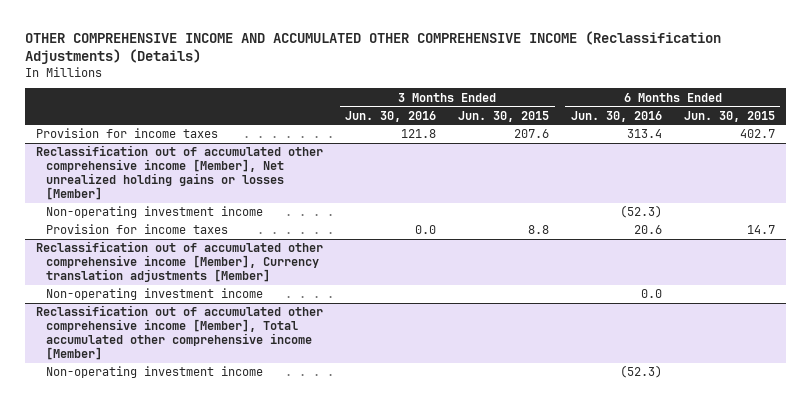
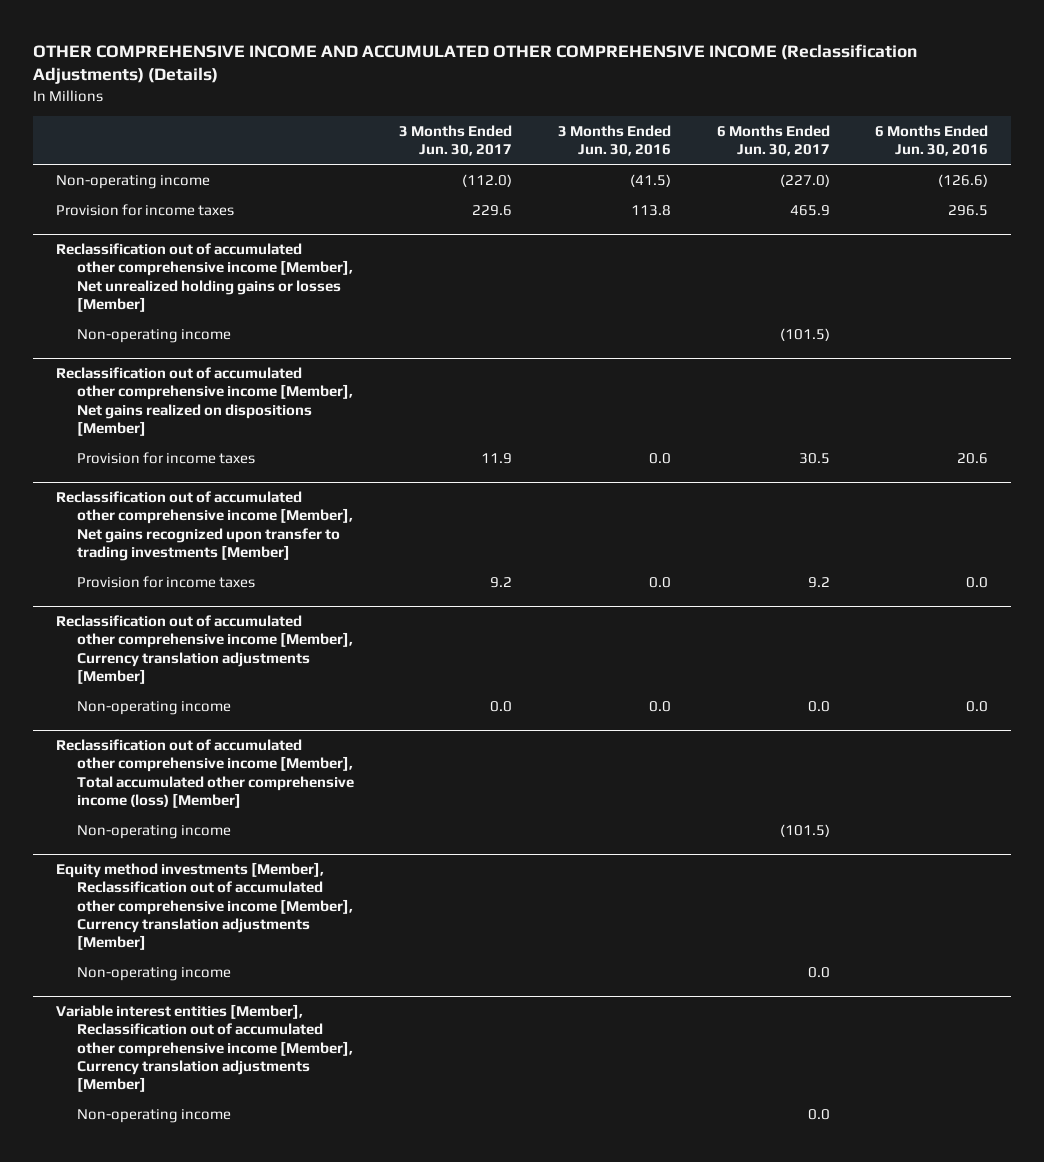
- | 3 Months Ended Jun. 30, 2016 | 3 Months Ended Jun. 30, 2015 | 6 Months Ended Jun. 30, 2016 | 6 Months Ended Jun. 30, 2015
+ | 3 Months Ended Jun. 30, 2017 | 3 Months Ended Jun. 30, 2016 | 6 Months Ended Jun. 30, 2017 | 6 Months Ended Jun. 30, 2016
- Provision for income taxes | 121.8 | 207.6 | 313.4 | 402.7
+ Non-operating income | (112.0) | (41.5) | (227.0) | (126.6)
+ Provision for income taxes | 229.6 | 113.8 | 465.9 | 296.5
@ Reclassification out of accumulated other comprehensive income [Member], Net unrealized holding gains or losses [Member]
- Non-operating investment income | | | (52.3) |
- Provision for income taxes | 0.0 | 8.8 | 20.6 | 14.7
+ Non-operating income | | | (101.5) |
+ Reclassification out of accumulated other comprehensive income [Member], Net gains realized on dispositions [Member]
+ Provision for income taxes | 11.9 | 0.0 | 30.5 | 20.6
+ Reclassification out of accumulated other comprehensive income [Member], Net gains recognized upon transfer to trading investments [Member]
+ Provision for income taxes | 9.2 | 0.0 | 9.2 | 0.0
@ Reclassification out of accumulated other comprehensive income [Member], Currency translation adjustments [Member]
- Non-operating investment income | | | 0.0 |
- Reclassification out of accumulated other comprehensive income [Member], Total accumulated other comprehensive income [Member]
- Non-operating investment income | | | (52.3) |
@ Reclassification out of accumulated other comprehensive income [Member], Currency translation adjustments [Member]
+ Non-operating income | 0.0 | 0.0 | 0.0 | 0.0
+ Reclassification out of accumulated other comprehensive income [Member], Total accumulated other comprehensive income (loss) [Member]
+ Non-operating income | | | (101.5) |
+ Equity method investments [Member], Reclassification out of accumulated other comprehensive income [Member], Currency translation adjustments [Member]
+ Non-operating income | | | 0.0 |
+ Variable interest entities [Member], Reclassification out of accumulated other comprehensive income [Member], Currency translation adjustments [Member]
+ Non-operating income | | | 0.0 |

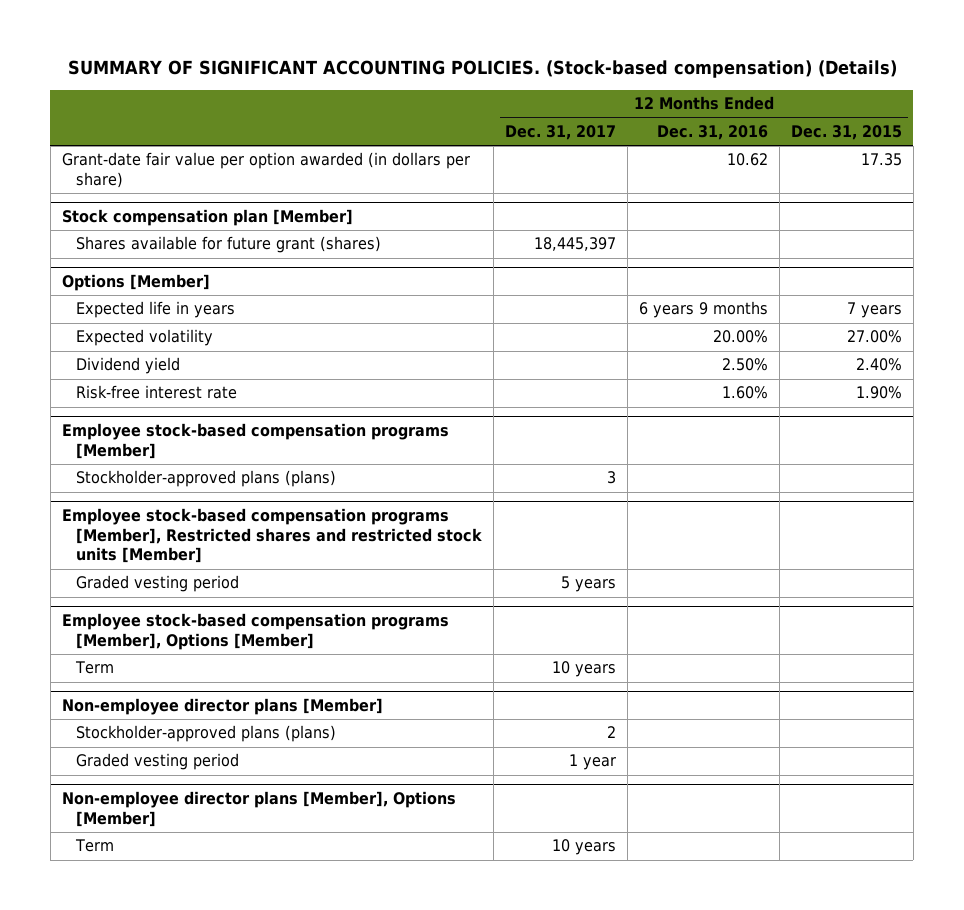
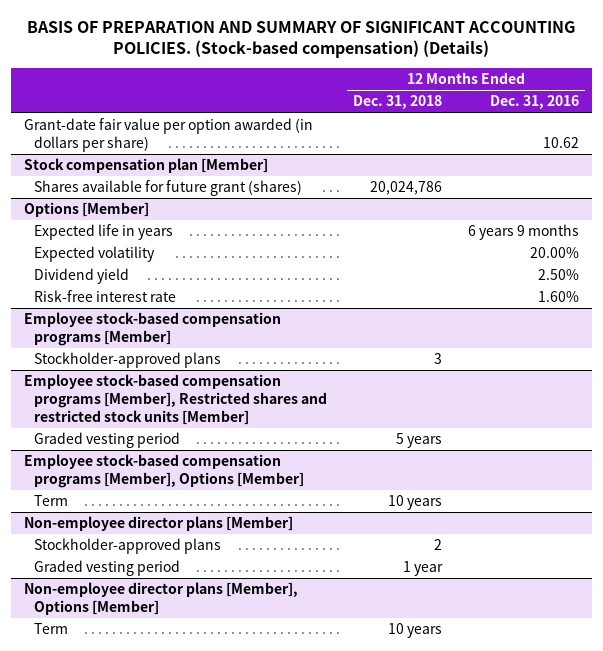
- SUMMARY OF SIGNIFICANT ACCOUNTING POLICIES. (Stock-based compensation) (Details)
+ BASIS OF PREPARATION AND SUMMARY OF SIGNIFICANT ACCOUNTING POLICIES. (Stock-based compensation) (Details)
- | 12 Months Ended Dec. 31, 2017 | 12 Months Ended Dec. 31, 2016 | 12 Months Ended Dec. 31, 2015
+ | 12 Months Ended Dec. 31, 2018 | 12 Months Ended Dec. 31, 2016
@ Employee stock-based compensation programs [Member]
- Stockholder-approved plans (plans) | 3 | |
+ Stockholder-approved plans | 3 |
@ Non-employee director plans [Member]
- Stockholder-approved plans (plans) | 2 | |
+ Stockholder-approved plans | 2 |

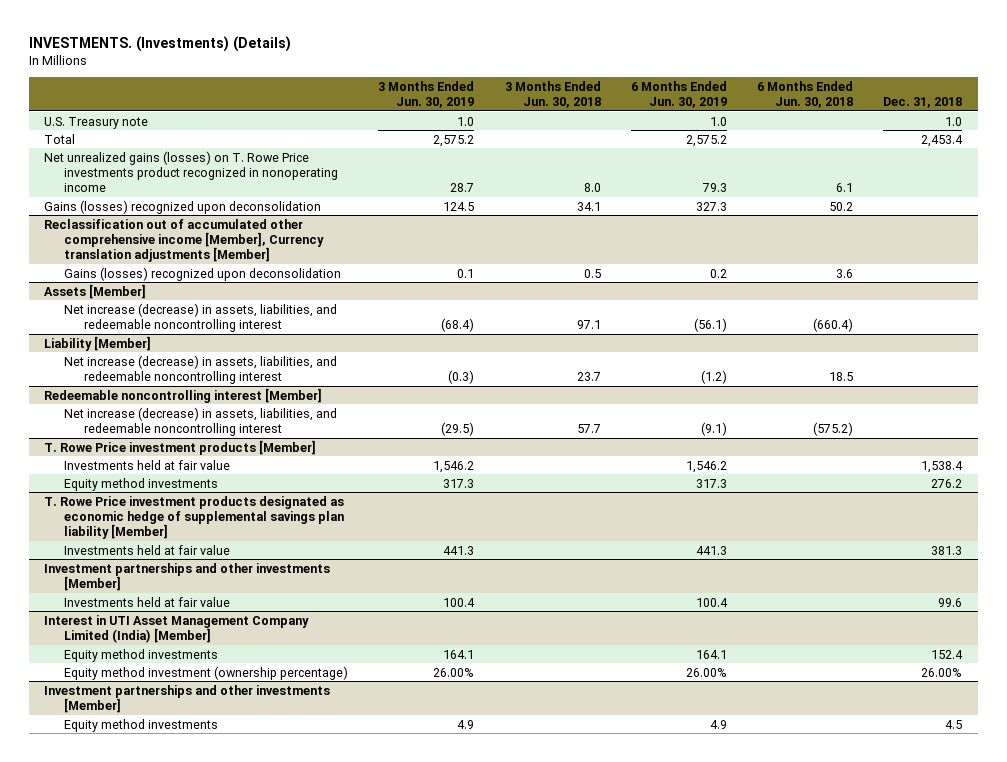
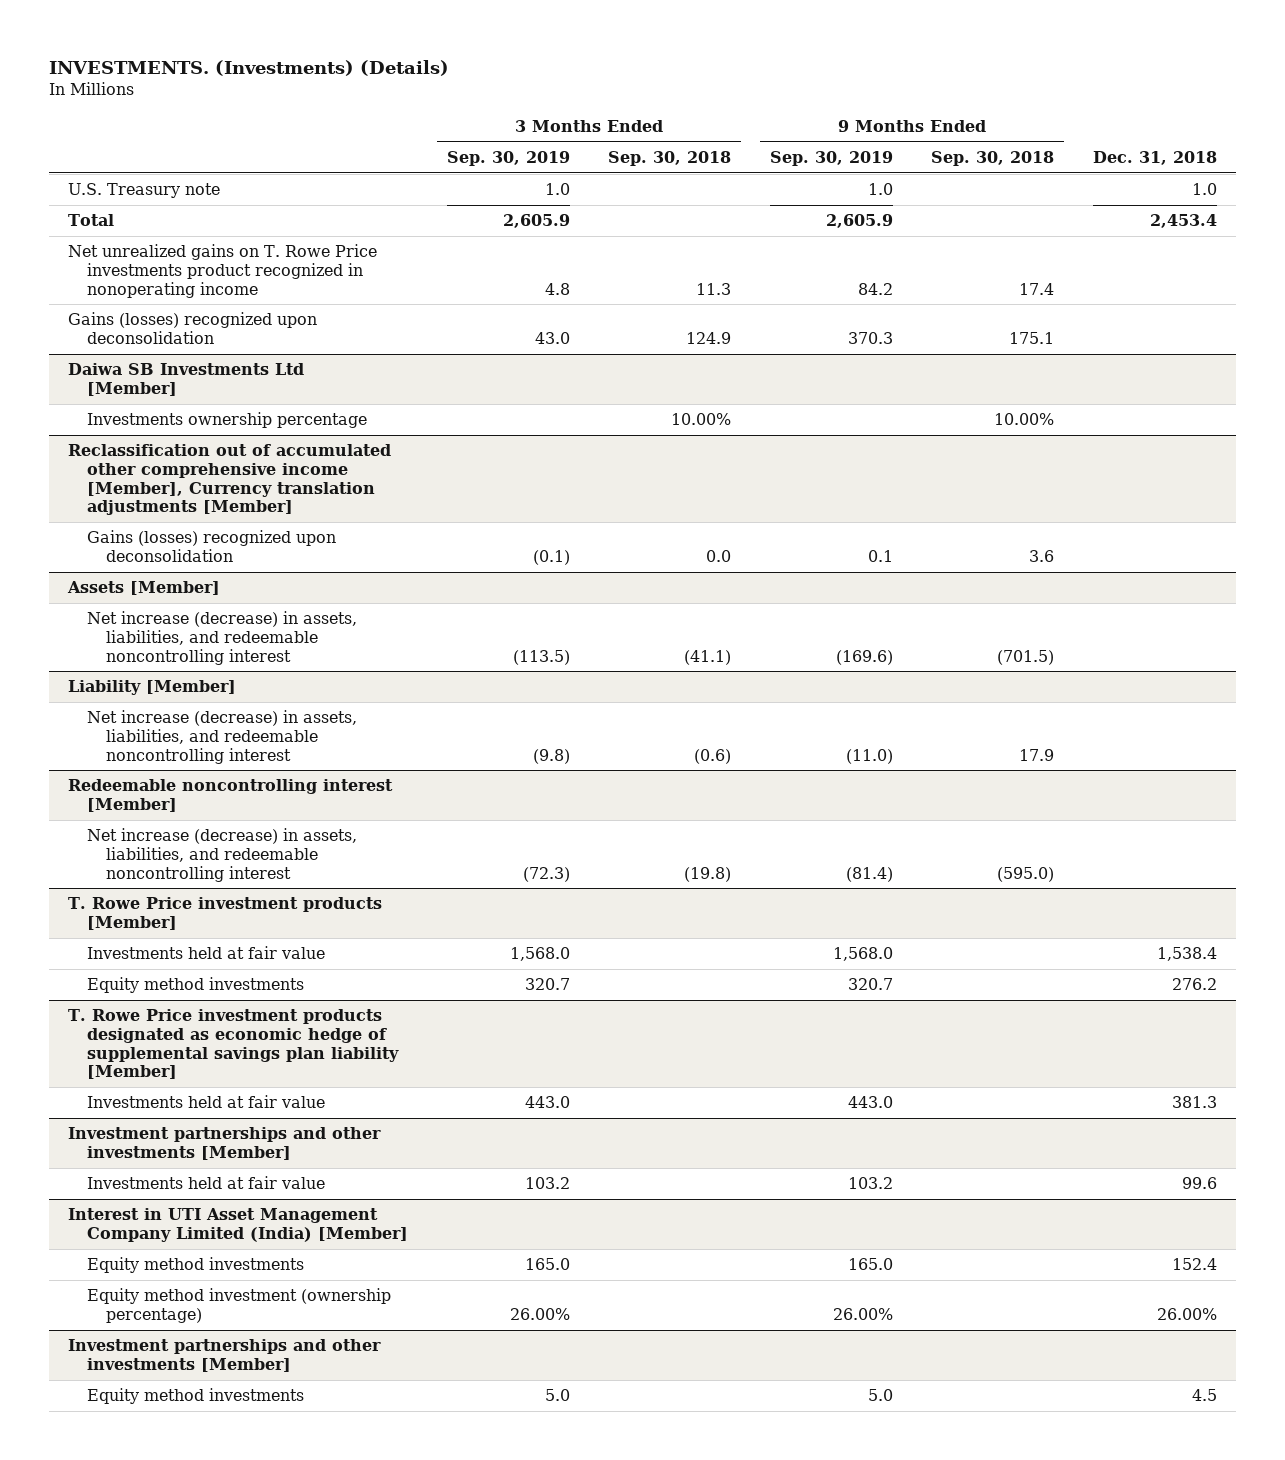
- | 3 Months Ended Jun. 30, 2019 | 3 Months Ended Jun. 30, 2018 | 6 Months Ended Jun. 30, 2019 | 6 Months Ended Jun. 30, 2018 | Dec. 31, 2018
+ | 3 Months Ended Sep. 30, 2019 | 3 Months Ended Sep. 30, 2018 | 9 Months Ended Sep. 30, 2019 | 9 Months Ended Sep. 30, 2018 | Dec. 31, 2018
- Net unrealized gains (losses) on T. Rowe Price investments product recognized in nonoperating income | 28.7 | 8.0 | 79.3 | 6.1 |
+ Net unrealized gains on T. Rowe Price investments product recognized in nonoperating income | 4.8 | 11.3 | 84.2 | 17.4 |
+ Daiwa SB Investments Ltd [Member]
+ Investments ownership percentage | | 10.00% | | 10.00% |

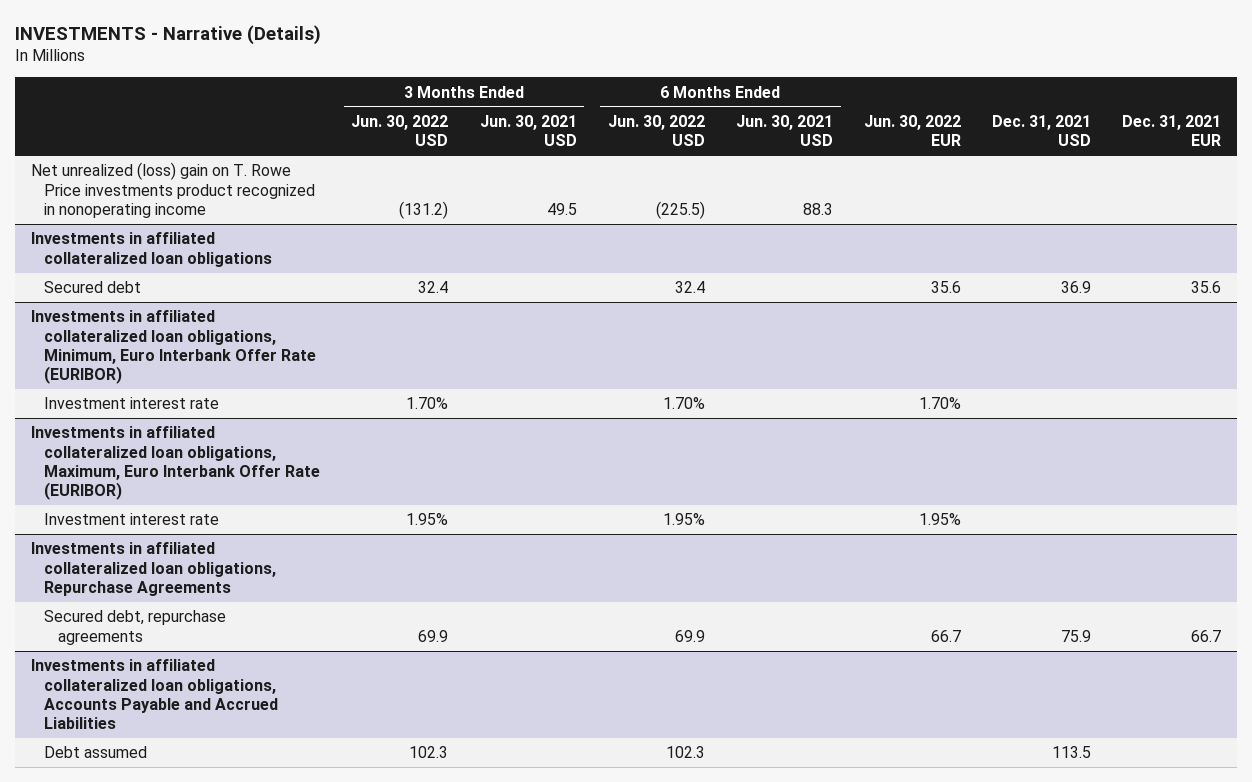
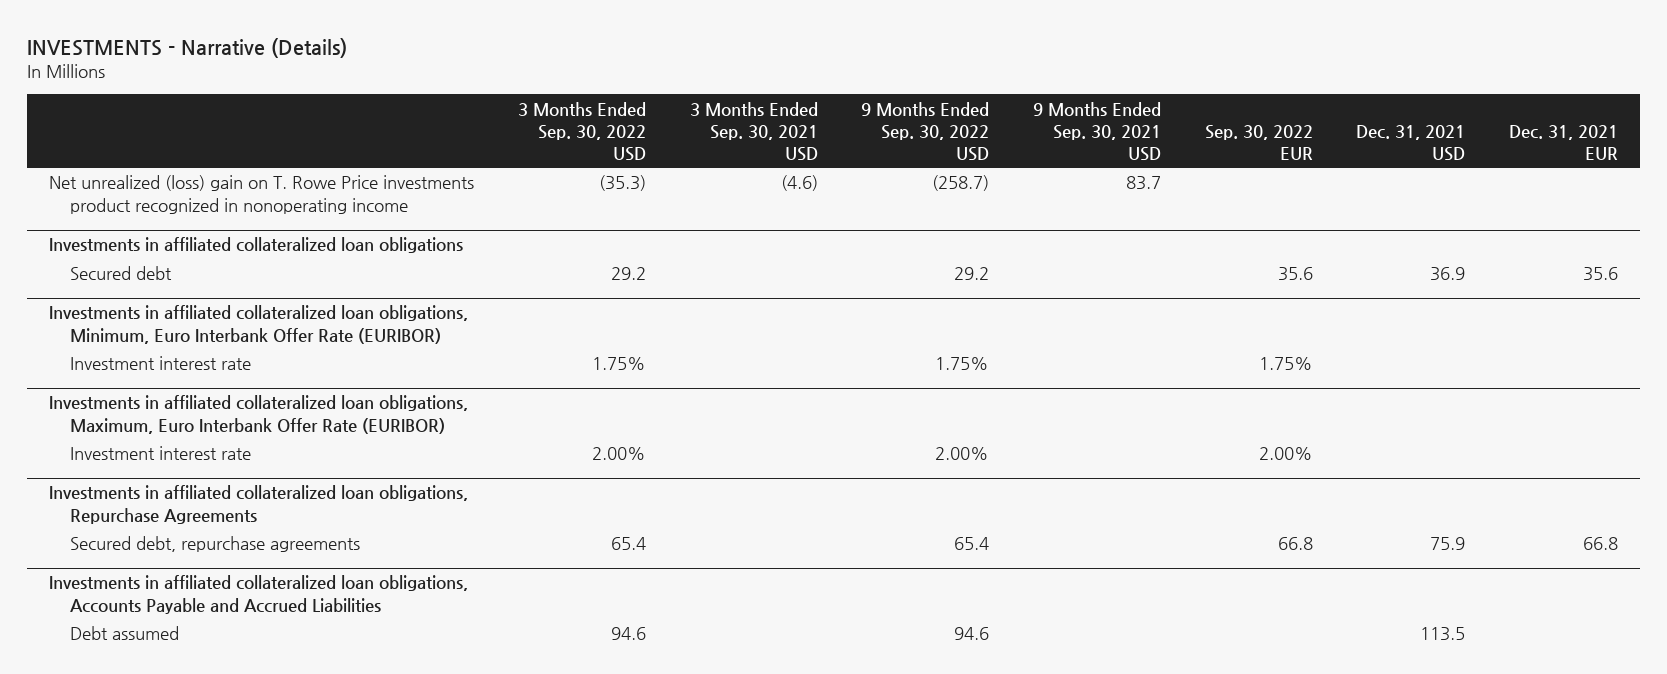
- | 3 Months Ended Jun. 30, 2022 USD | 3 Months Ended Jun. 30, 2021 USD | 6 Months Ended Jun. 30, 2022 USD | 6 Months Ended Jun. 30, 2021 USD | Jun. 30, 2022 EUR | Dec. 31, 2021 USD | Dec. 31, 2021 EUR
+ | 3 Months Ended Sep. 30, 2022 USD | 3 Months Ended Sep. 30, 2021 USD | 9 Months Ended Sep. 30, 2022 USD | 9 Months Ended Sep. 30, 2021 USD | Sep. 30, 2022 EUR | Dec. 31, 2021 USD | Dec. 31, 2021 EUR
@ Investments in affiliated collateralized loan obligations, Repurchase Agreements
- Secured debt, repurchase agreements | 69.9 | | 69.9 | | 66.7 | 75.9 | 66.7
+ Secured debt, repurchase agreements | 65.4 | | 65.4 | | 66.8 | 75.9 | 66.8

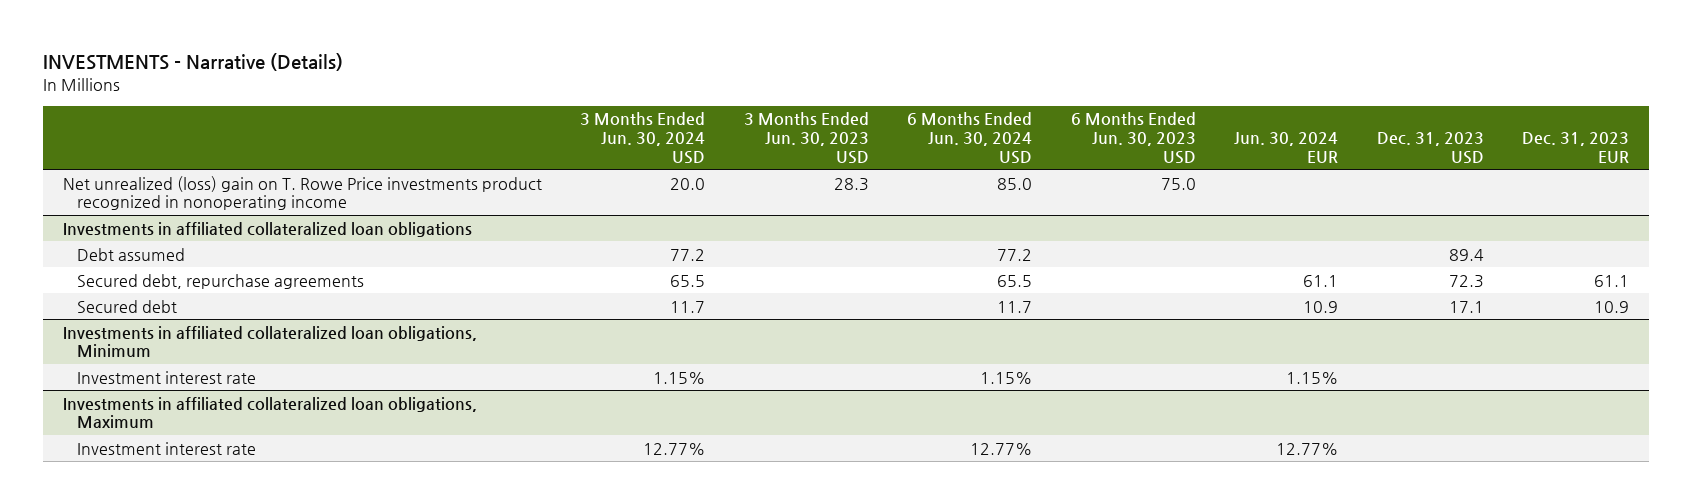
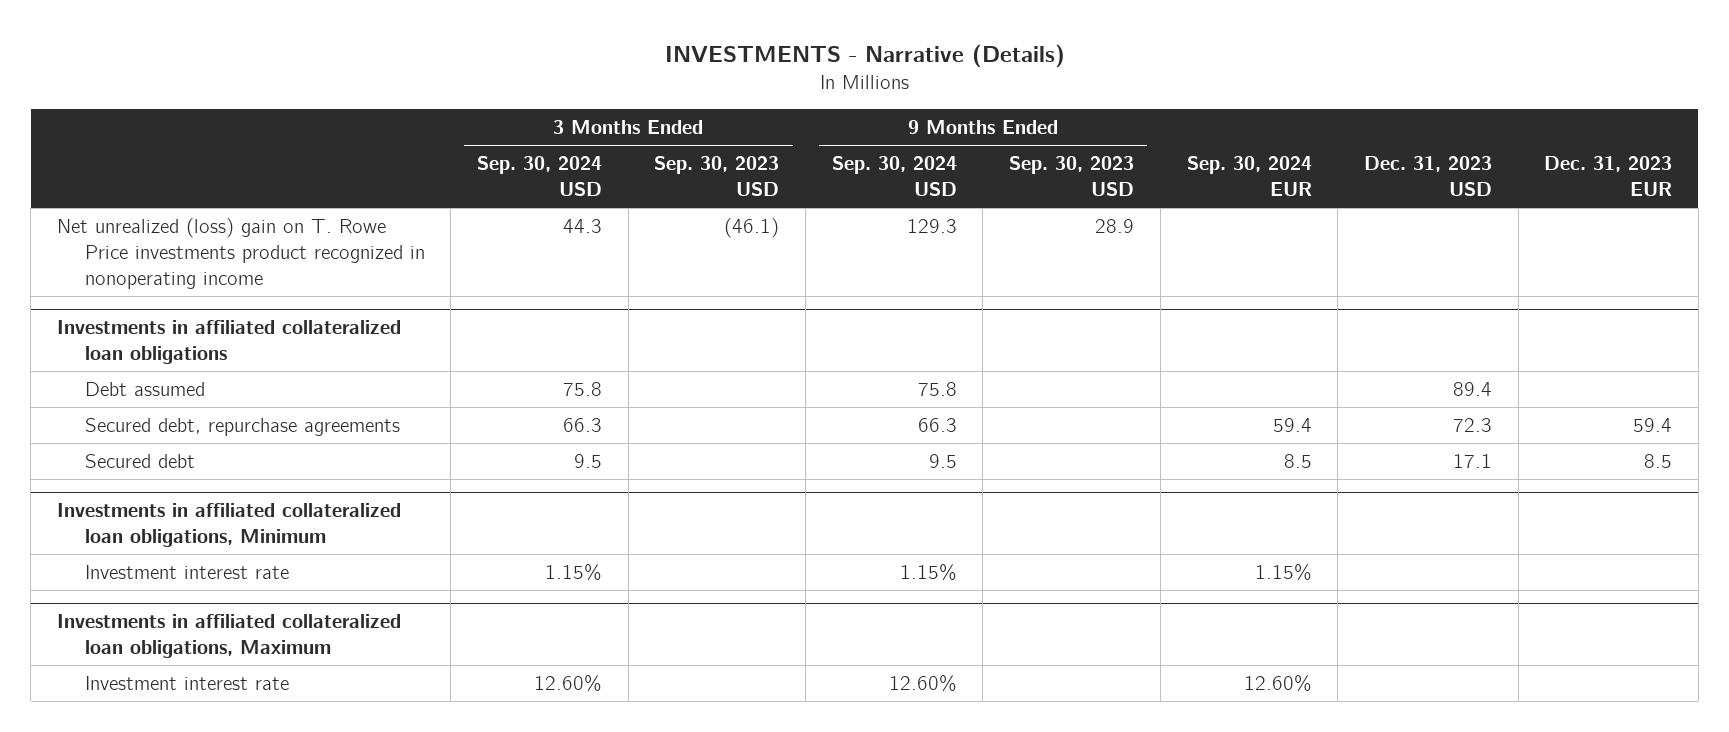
- | 3 Months Ended Jun. 30, 2024 USD | 3 Months Ended Jun. 30, 2023 USD | 6 Months Ended Jun. 30, 2024 USD | 6 Months Ended Jun. 30, 2023 USD | Jun. 30, 2024 EUR | Dec. 31, 2023 USD | Dec. 31, 2023 EUR
+ | 3 Months Ended Sep. 30, 2024 USD | 3 Months Ended Sep. 30, 2023 USD | 9 Months Ended Sep. 30, 2024 USD | 9 Months Ended Sep. 30, 2023 USD | Sep. 30, 2024 EUR | Dec. 31, 2023 USD | Dec. 31, 2023 EUR
@ Investments in affiliated collateralized loan obligations
- Secured debt, repurchase agreements | 65.5 | | 65.5 | | 61.1 | 72.3 | 61.1
- Secured debt | 11.7 | | 11.7 | | 10.9 | 17.1 | 10.9
+ Secured debt, repurchase agreements | 66.3 | | 66.3 | | 59.4 | 72.3 | 59.4
+ Secured debt | 9.5 | | 9.5 | | 8.5 | 17.1 | 8.5

